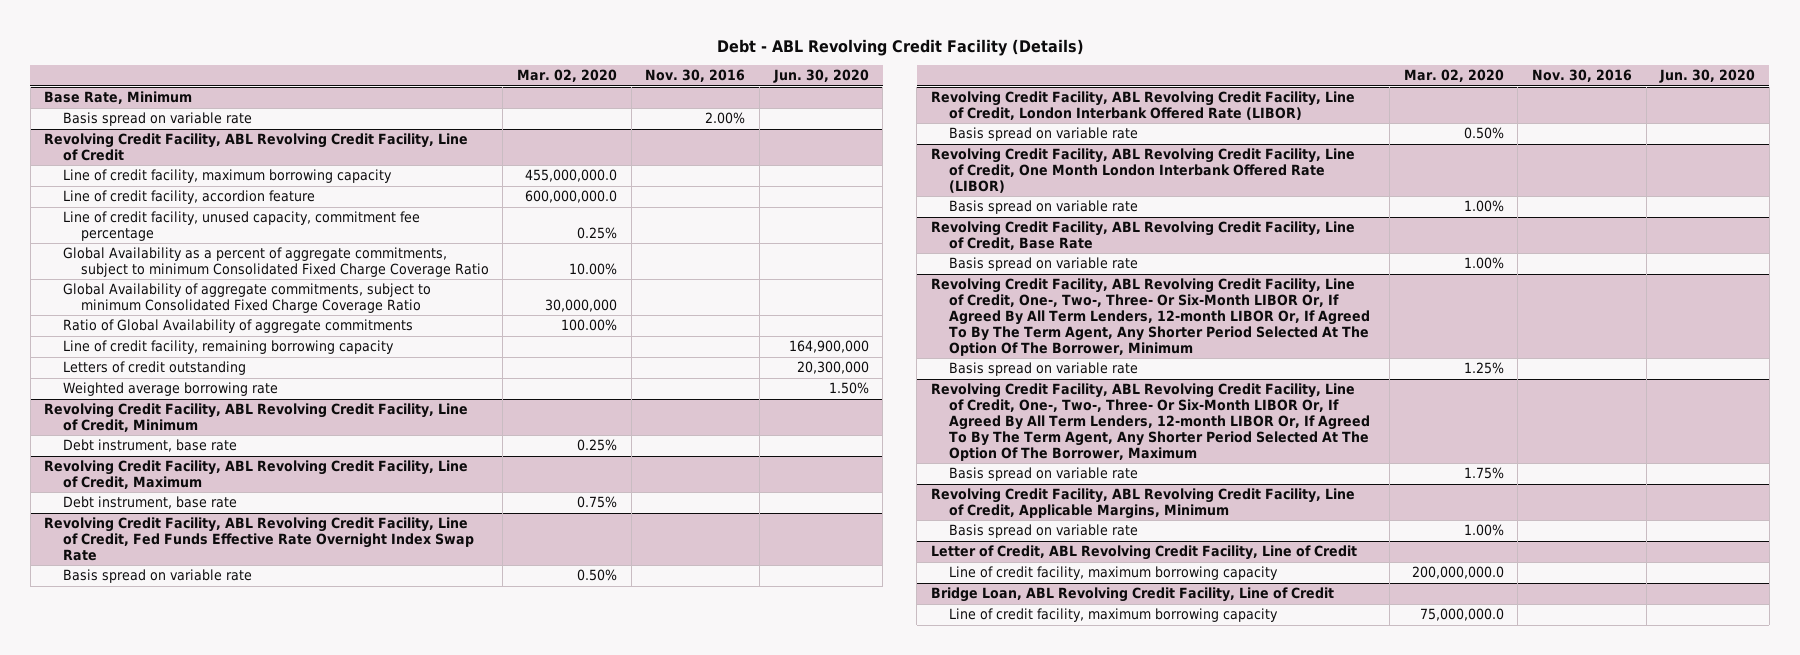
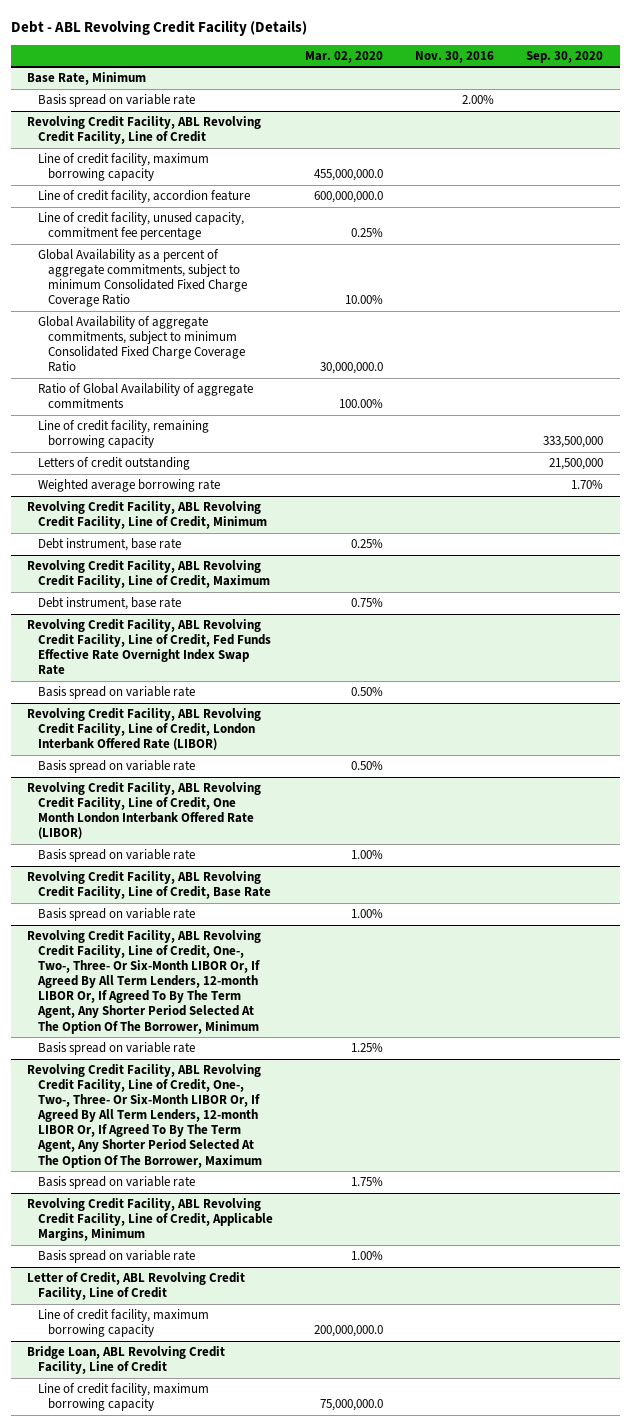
- | Mar. 02, 2020 | Nov. 30, 2016 | Jun. 30, 2020
+ | Mar. 02, 2020 | Nov. 30, 2016 | Sep. 30, 2020
@ Revolving Credit Facility, ABL Revolving Credit Facility, Line of Credit
- Global Availability of aggregate commitments, subject to minimum Consolidated Fixed Charge Coverage Ratio | 30,000,000 | |
+ Global Availability of aggregate commitments, subject to minimum Consolidated Fixed Charge Coverage Ratio | 30,000,000.0 | |

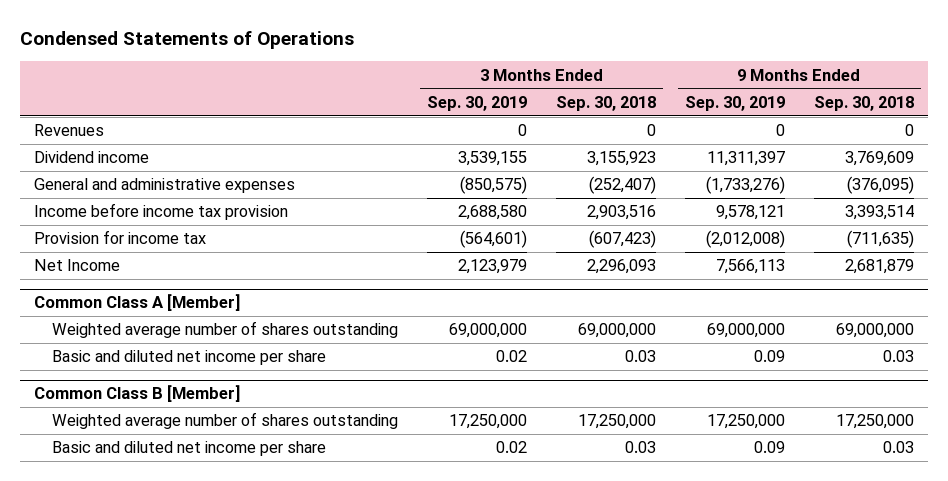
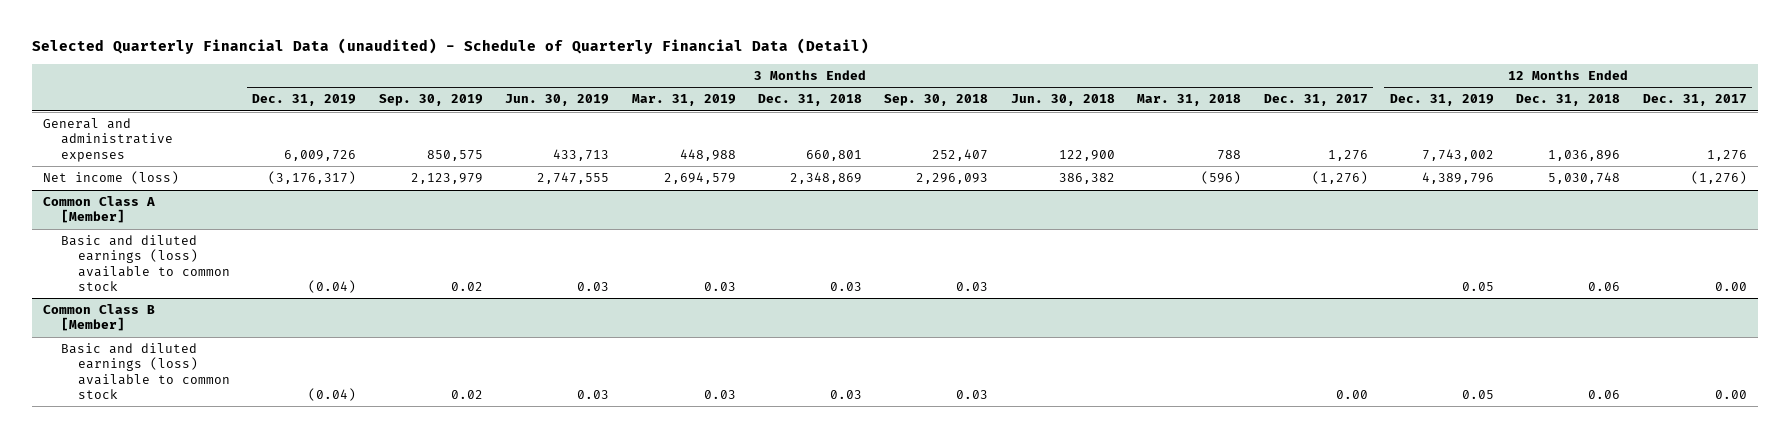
- Condensed Statements of Operations
+ Selected Quarterly Financial Data (unaudited) - Schedule of Quarterly Financial Data (Detail)
- | 3 Months Ended Sep. 30, 2019 | 3 Months Ended Sep. 30, 2018 | 9 Months Ended Sep. 30, 2019 | 9 Months Ended Sep. 30, 2018
+ | 3 Months Ended Dec. 31, 2019 | 3 Months Ended Sep. 30, 2019 | 3 Months Ended Jun. 30, 2019 | 3 Months Ended Mar. 31, 2019 | 3 Months Ended Dec. 31, 2018 | 3 Months Ended Sep. 30, 2018 | 3 Months Ended Jun. 30, 2018 | 3 Months Ended Mar. 31, 2018 | 3 Months Ended Dec. 31, 2017 | 12 Months Ended Dec. 31, 2019 | 12 Months Ended Dec. 31, 2018 | 12 Months Ended Dec. 31, 2017
- Revenues | 0 | 0 | 0 | 0
- Dividend income | 3,539,155 | 3,155,923 | 11,311,397 | 3,769,609
- General and administrative expenses | (850,575) | (252,407) | (1,733,276) | (376,095)
- Income before income tax provision | 2,688,580 | 2,903,516 | 9,578,121 | 3,393,514
- Provision for income tax | (564,601) | (607,423) | (2,012,008) | (711,635)
- Net Income | 2,123,979 | 2,296,093 | 7,566,113 | 2,681,879
+ General and administrative expenses | 6,009,726 | 850,575 | 433,713 | 448,988 | 660,801 | 252,407 | 122,900 | 788 | 1,276 | 7,743,002 | 1,036,896 | 1,276
+ Net income (loss) | (3,176,317) | 2,123,979 | 2,747,555 | 2,694,579 | 2,348,869 | 2,296,093 | 386,382 | (596) | (1,276) | 4,389,796 | 5,030,748 | (1,276)
@ Common Class A [Member]
- Weighted average number of shares outstanding | 69,000,000 | 69,000,000 | 69,000,000 | 69,000,000
- Basic and diluted net income per share | 0.02 | 0.03 | 0.09 | 0.03
+ Basic and diluted earnings (loss) available to common stock | (0.04) | 0.02 | 0.03 | 0.03 | 0.03 | 0.03 | | | | 0.05 | 0.06 | 0.00
@ Common Class B [Member]
- Weighted average number of shares outstanding | 17,250,000 | 17,250,000 | 17,250,000 | 17,250,000
- Basic and diluted net income per share | 0.02 | 0.03 | 0.09 | 0.03
+ Basic and diluted earnings (loss) available to common stock | (0.04) | 0.02 | 0.03 | 0.03 | 0.03 | 0.03 | | | 0.00 | 0.05 | 0.06 | 0.00

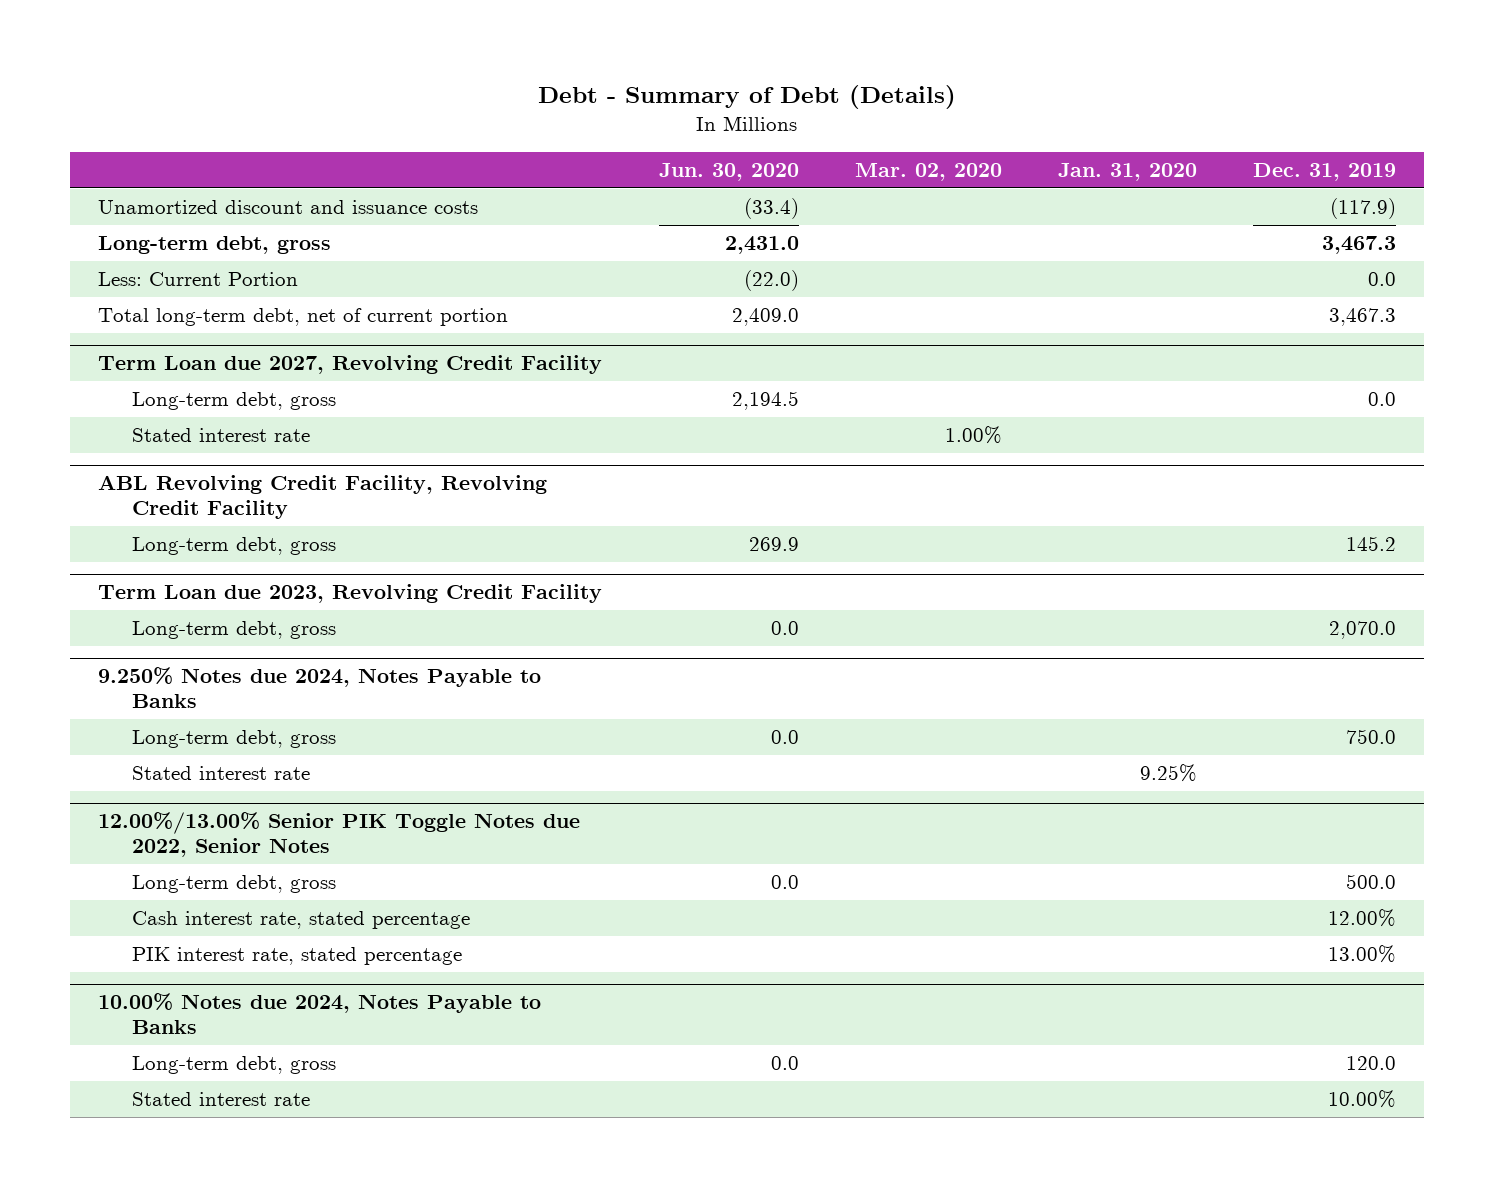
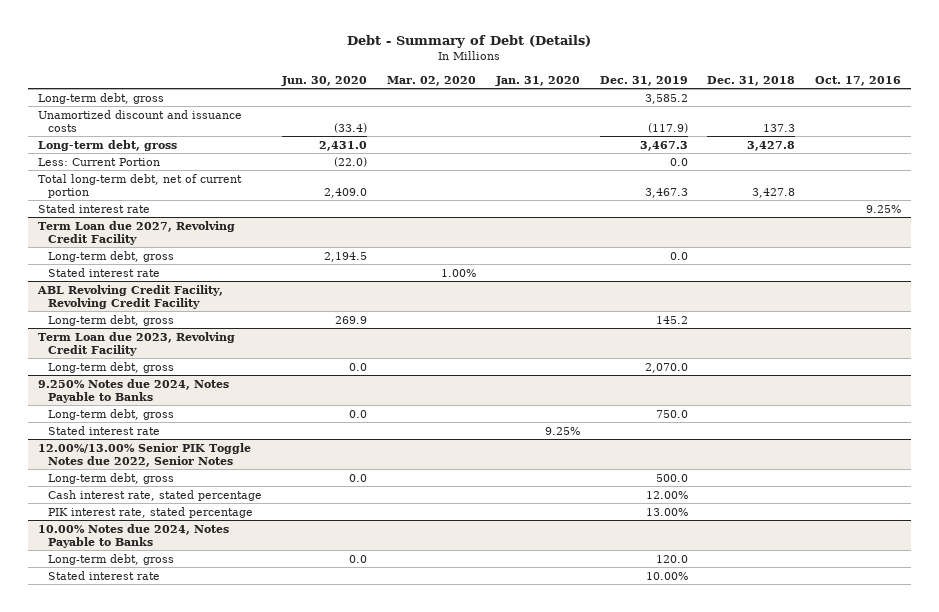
- | Jun. 30, 2020 | Mar. 02, 2020 | Jan. 31, 2020 | Dec. 31, 2019
+ | Jun. 30, 2020 | Mar. 02, 2020 | Jan. 31, 2020 | Dec. 31, 2019 | Dec. 31, 2018 | Oct. 17, 2016
+ Long-term debt, gross | | | | 3,585.2 | |
+ Stated interest rate | | | | | | 9.25%

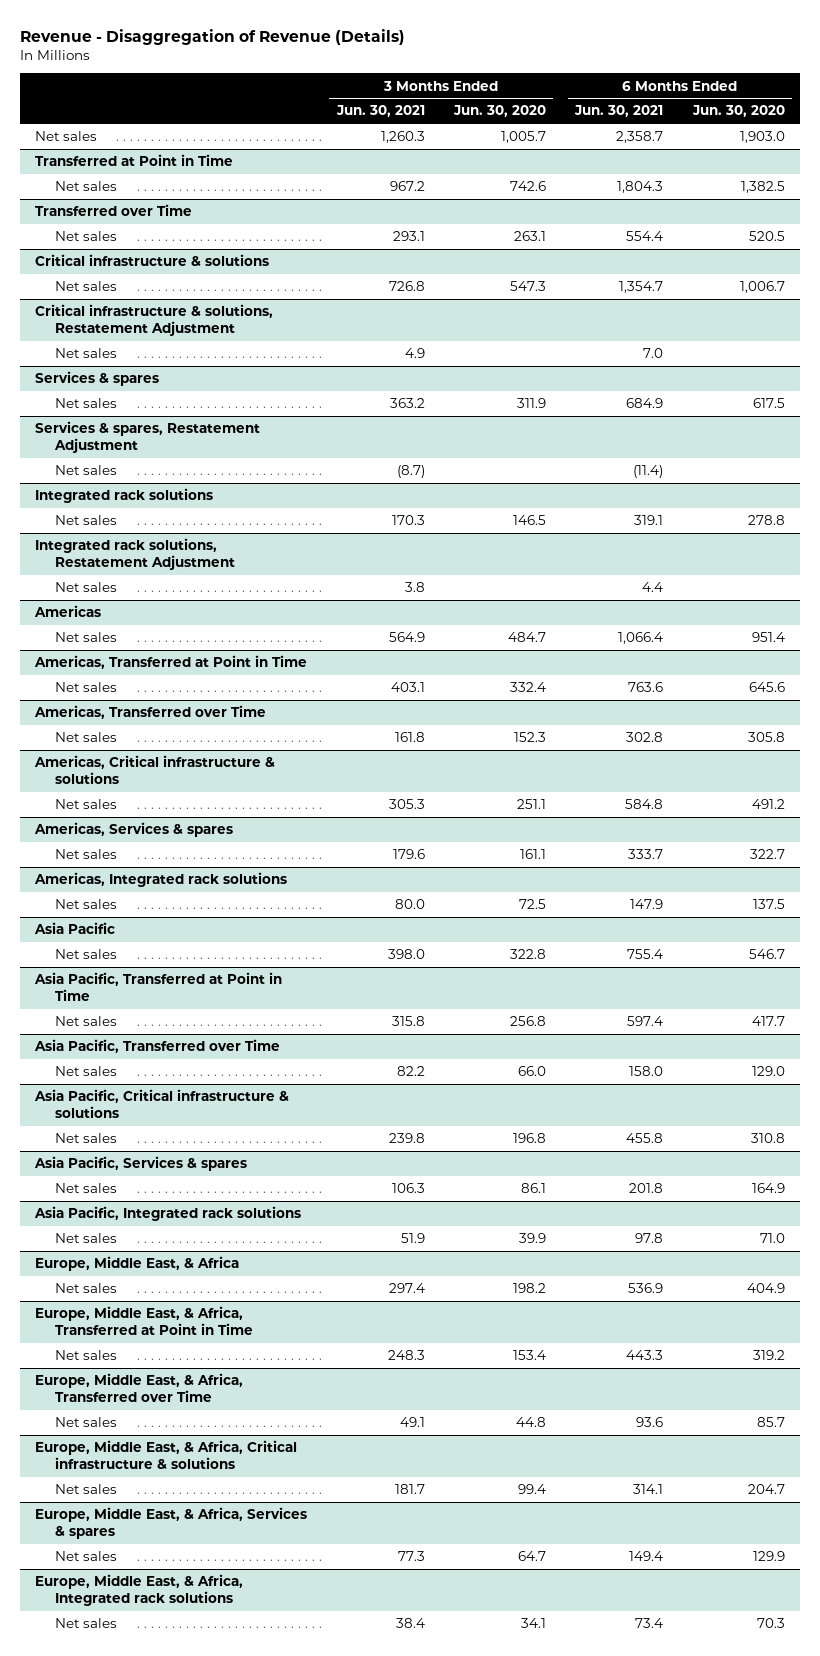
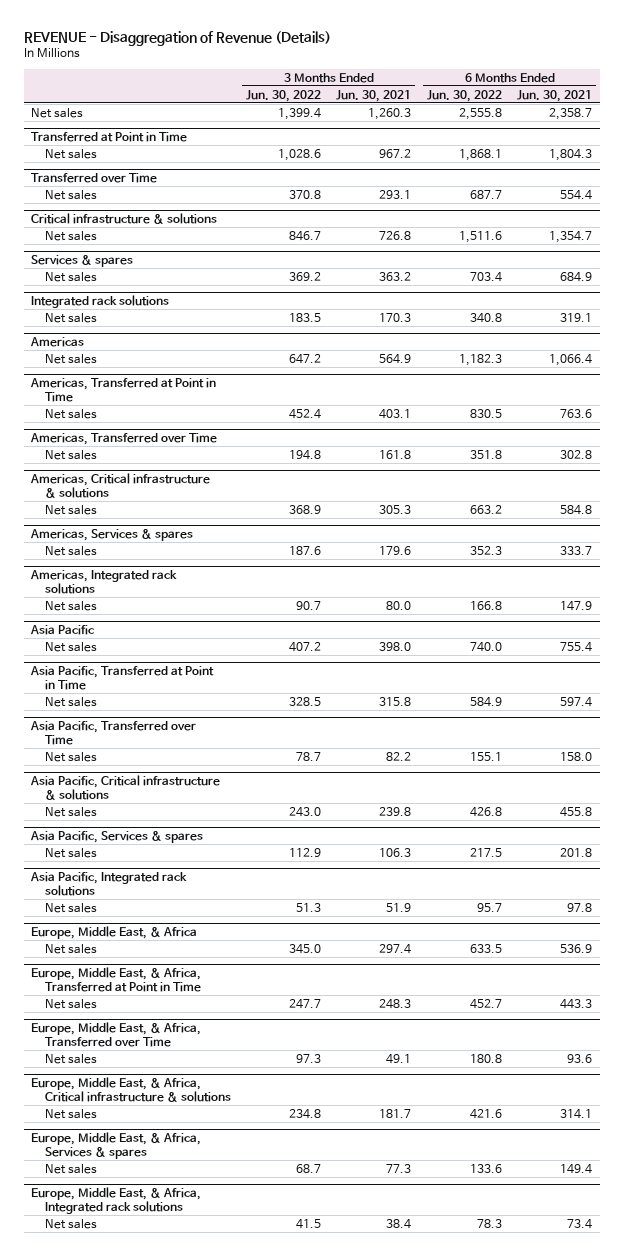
- Revenue - Disaggregation of Revenue (Details)
+ REVENUE - Disaggregation of Revenue (Details)
- | 3 Months Ended Jun. 30, 2021 | 3 Months Ended Jun. 30, 2020 | 6 Months Ended Jun. 30, 2021 | 6 Months Ended Jun. 30, 2020
+ | 3 Months Ended Jun. 30, 2022 | 3 Months Ended Jun. 30, 2021 | 6 Months Ended Jun. 30, 2022 | 6 Months Ended Jun. 30, 2021
- Critical infrastructure & solutions, Restatement Adjustment
- Net sales | 4.9 | | 7.0 |
- Services & spares, Restatement Adjustment
- Net sales | (8.7) | | (11.4) |
- Integrated rack solutions, Restatement Adjustment
- Net sales | 3.8 | | 4.4 |

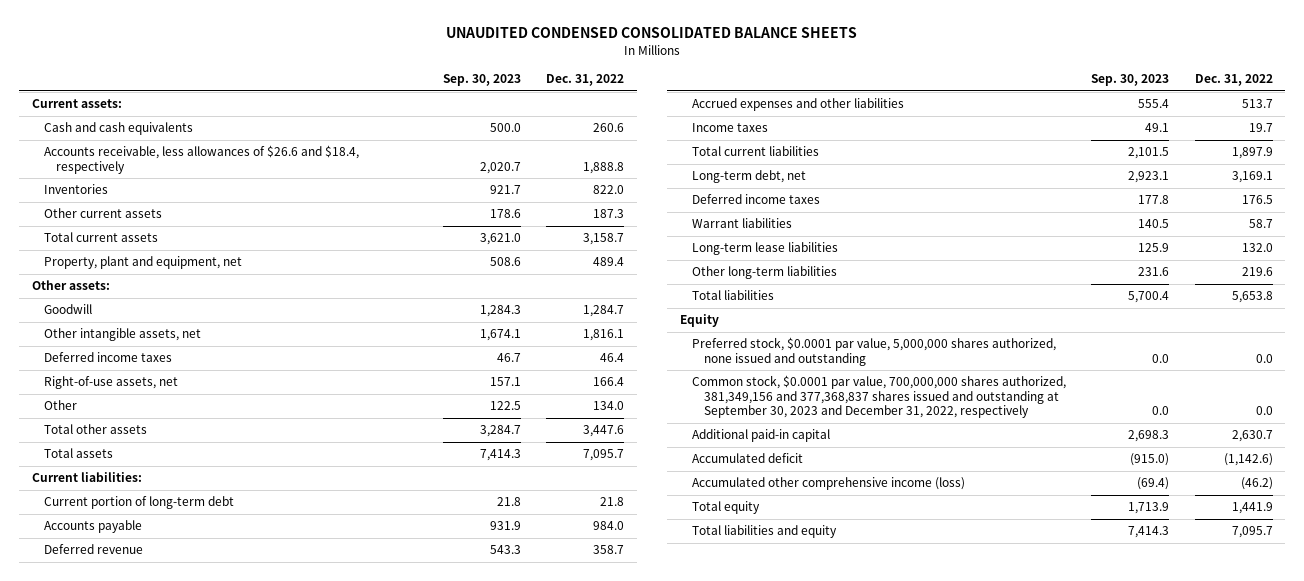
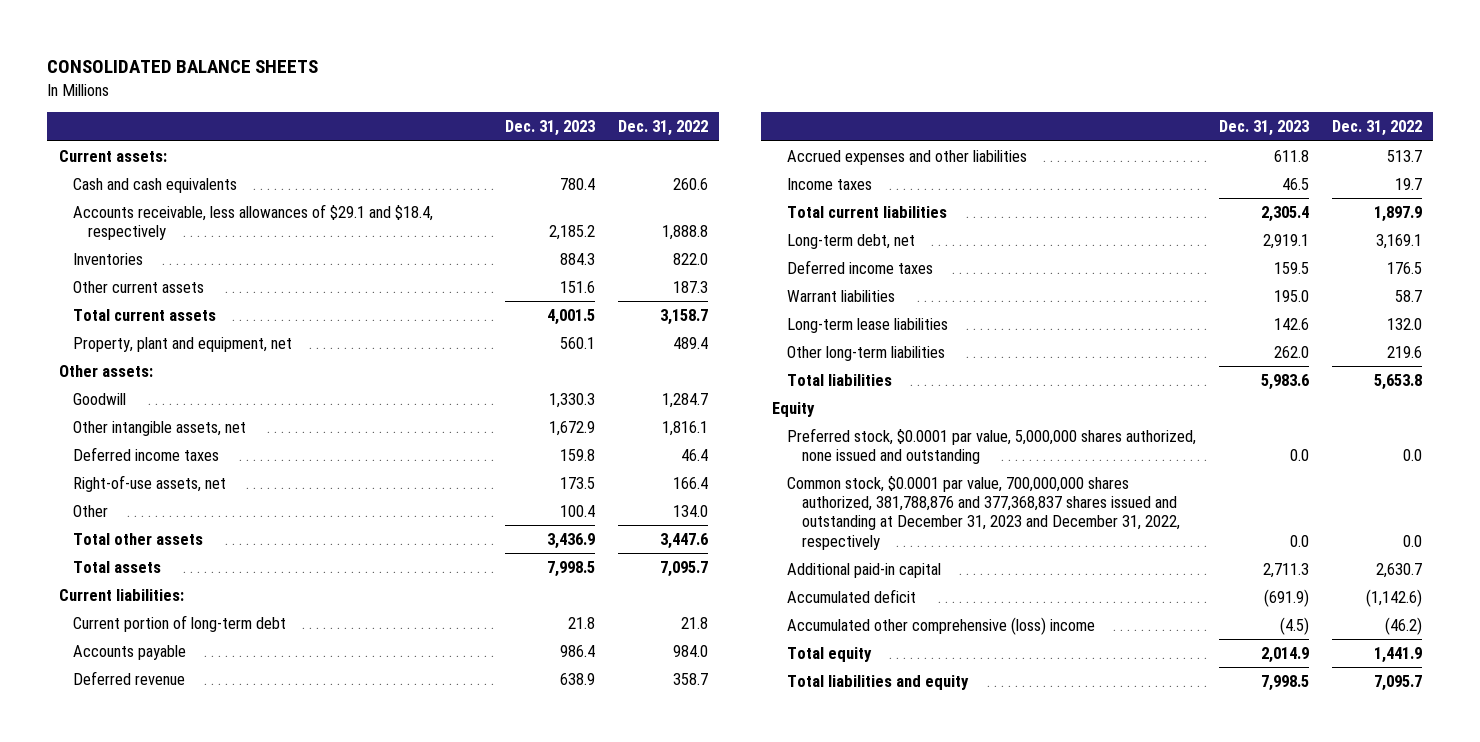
- UNAUDITED CONDENSED CONSOLIDATED BALANCE SHEETS
+ CONSOLIDATED BALANCE SHEETS
- | Sep. 30, 2023 | Dec. 31, 2022
+ | Dec. 31, 2023 | Dec. 31, 2022
- Accounts receivable, less allowances of $26.6 and $18.4, respectively | 2,020.7 | 1,888.8
+ Accounts receivable, less allowances of $29.1 and $18.4, respectively | 2,185.2 | 1,888.8
- Common stock, $0.0001 par value, 700,000,000 shares authorized, 381,349,156 and 377,368,837 shares issued and outstanding at September 30, 2023 and December 31, 2022, respectively | 0.0 | 0.0
+ Common stock, $0.0001 par value, 700,000,000 shares authorized, 381,788,876 and 377,368,837 shares issued and outstanding at December 31, 2023 and December 31, 2022, respectively | 0.0 | 0.0
- Accumulated other comprehensive income (loss) | (69.4) | (46.2)
+ Accumulated other comprehensive (loss) income | (4.5) | (46.2)

